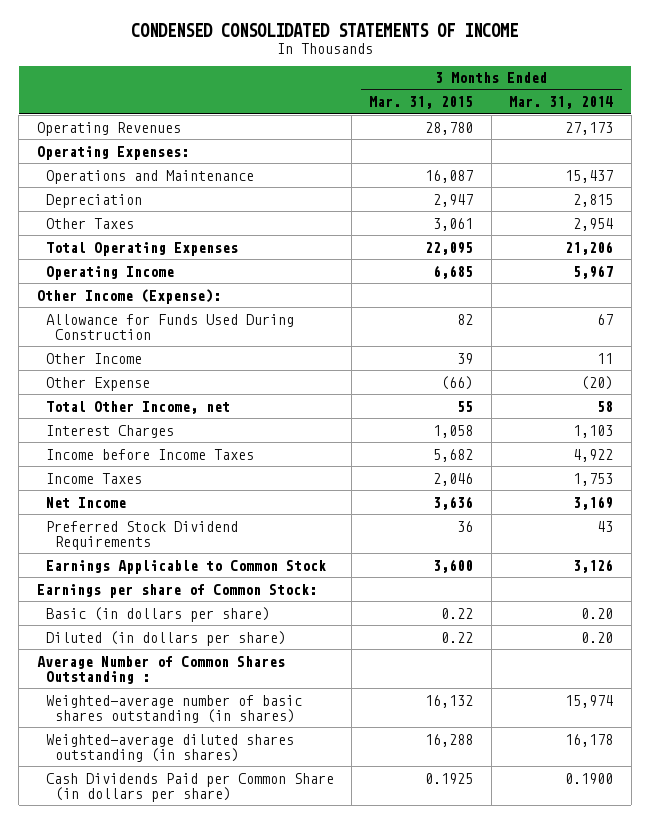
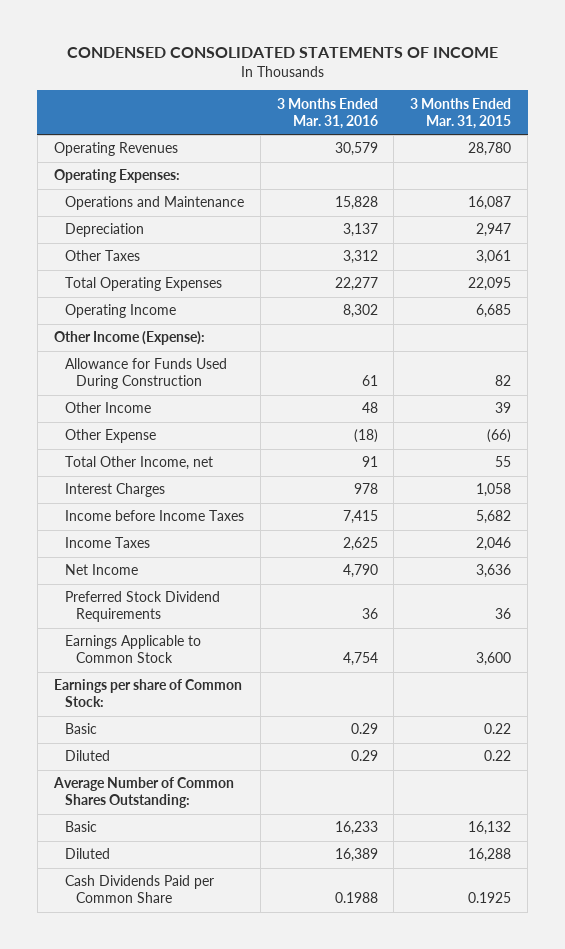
- | 3 Months Ended Mar. 31, 2015 | 3 Months Ended Mar. 31, 2014
+ | 3 Months Ended Mar. 31, 2016 | 3 Months Ended Mar. 31, 2015
- Basic (in dollars per share) | 0.22 | 0.20
- Diluted (in dollars per share) | 0.22 | 0.20
- Average Number of Common Shares Outstanding :
- Weighted-average number of basic shares outstanding (in shares) | 16,132 | 15,974
- Weighted-average diluted shares outstanding (in shares) | 16,288 | 16,178
- Cash Dividends Paid per Common Share (in dollars per share) | 0.1925 | 0.1900
+ Basic | 0.29 | 0.22
+ Diluted | 0.29 | 0.22
+ Average Number of Common Shares Outstanding:
+ Basic | 16,233 | 16,132
+ Diluted | 16,389 | 16,288
+ Cash Dividends Paid per Common Share | 0.1988 | 0.1925

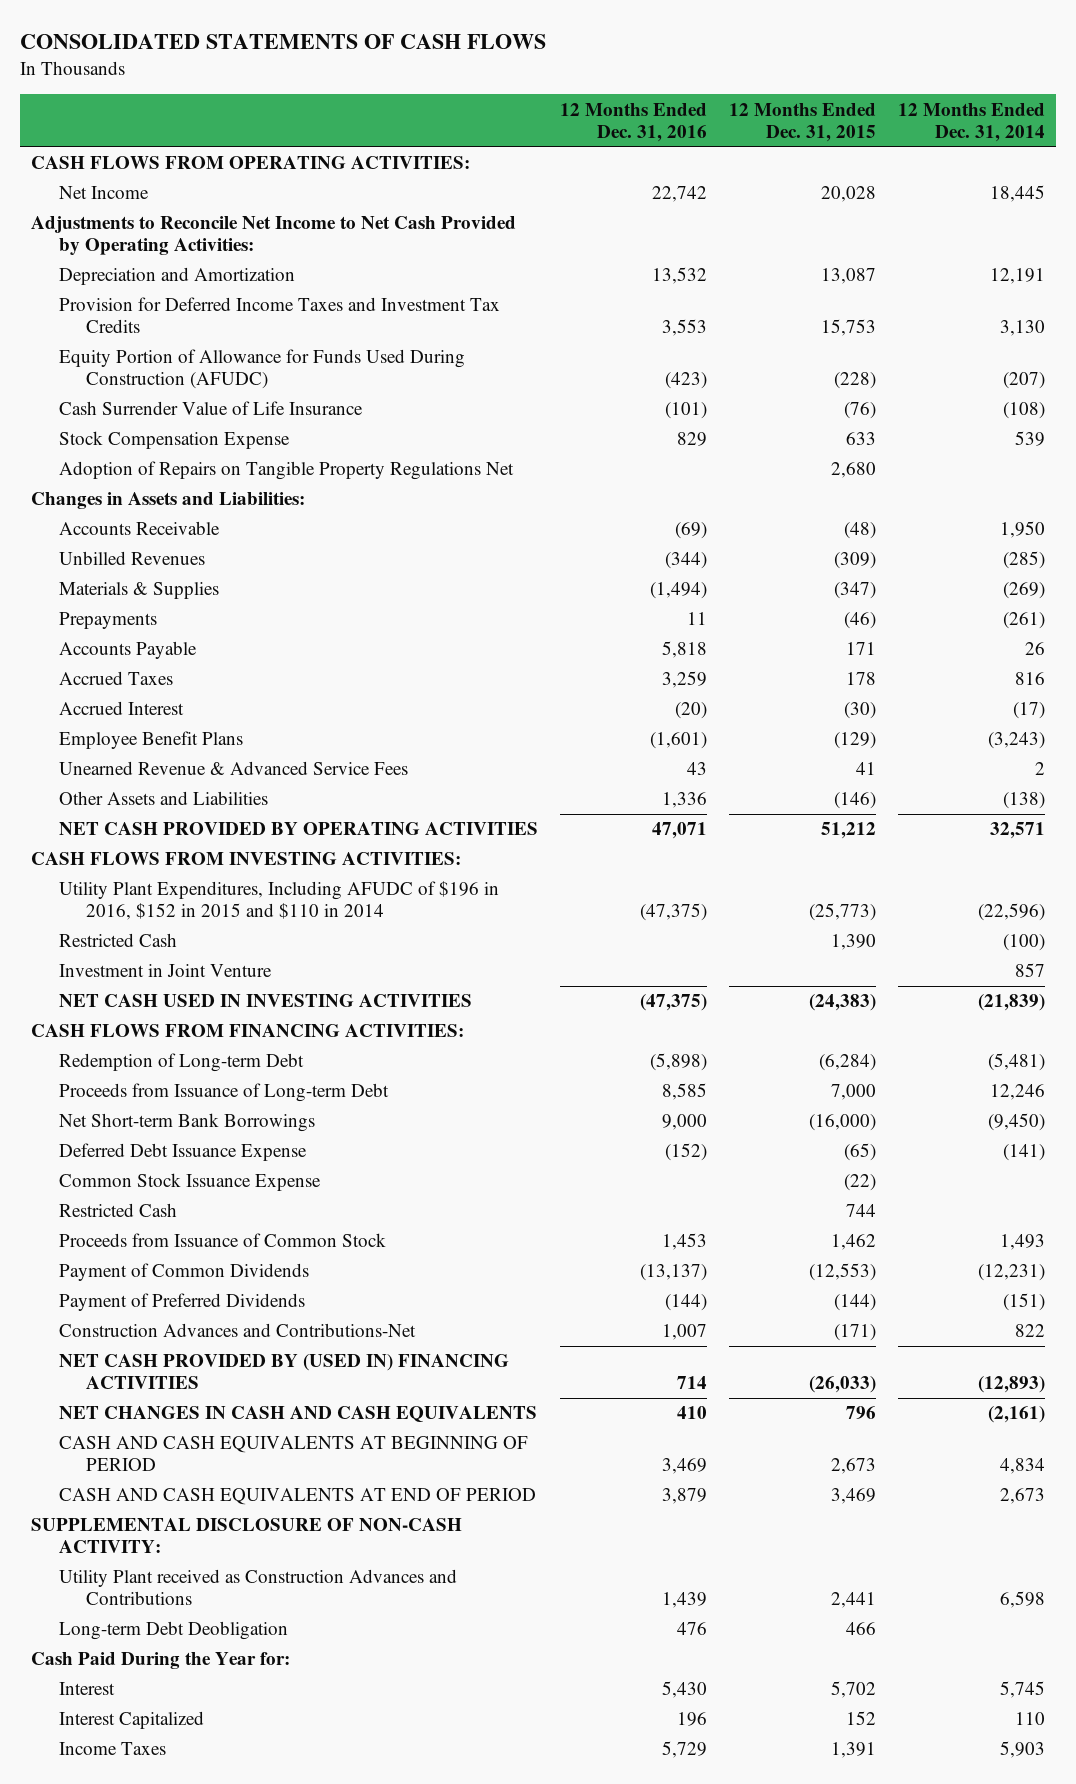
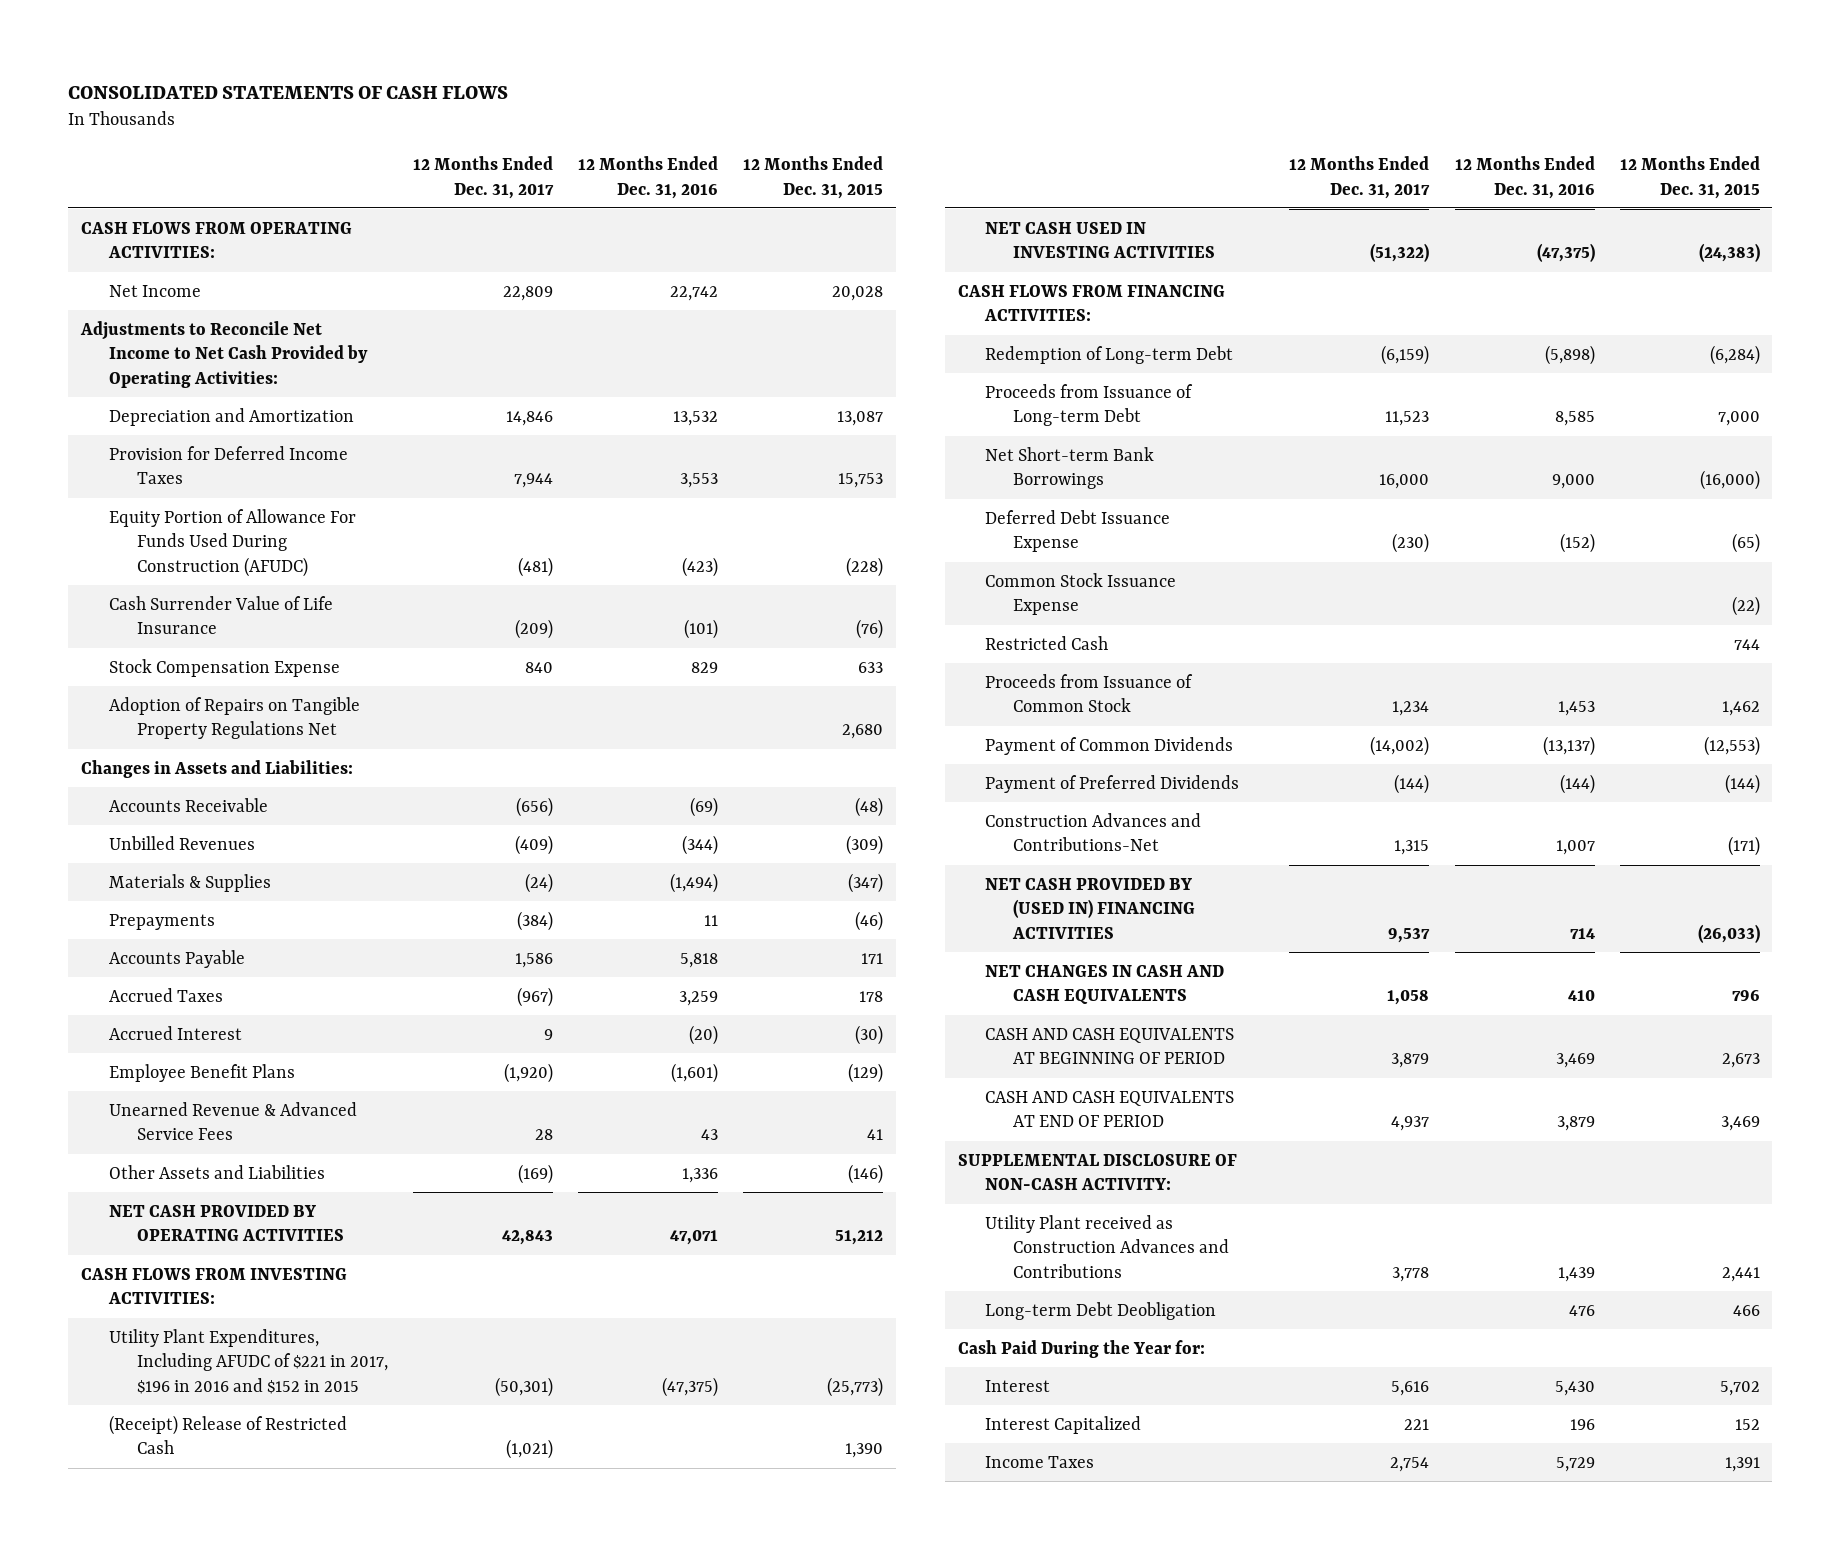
- | 12 Months Ended Dec. 31, 2016 | 12 Months Ended Dec. 31, 2015 | 12 Months Ended Dec. 31, 2014
+ | 12 Months Ended Dec. 31, 2017 | 12 Months Ended Dec. 31, 2016 | 12 Months Ended Dec. 31, 2015
- Provision for Deferred Income Taxes and Investment Tax Credits | 3,553 | 15,753 | 3,130
- Equity Portion of Allowance for Funds Used During Construction (AFUDC) | (423) | (228) | (207)
+ Provision for Deferred Income Taxes | 7,944 | 3,553 | 15,753
+ Equity Portion of Allowance For Funds Used During Construction (AFUDC) | (481) | (423) | (228)
- Utility Plant Expenditures, Including AFUDC of $196 in 2016, $152 in 2015 and $110 in 2014 | (47,375) | (25,773) | (22,596)
- Restricted Cash | | 1,390 | (100)
- Investment in Joint Venture | | | 857
+ Utility Plant Expenditures, Including AFUDC of $221 in 2017, $196 in 2016 and $152 in 2015 | (50,301) | (47,375) | (25,773)
+ (Receipt) Release of Restricted Cash | (1,021) | | 1,390

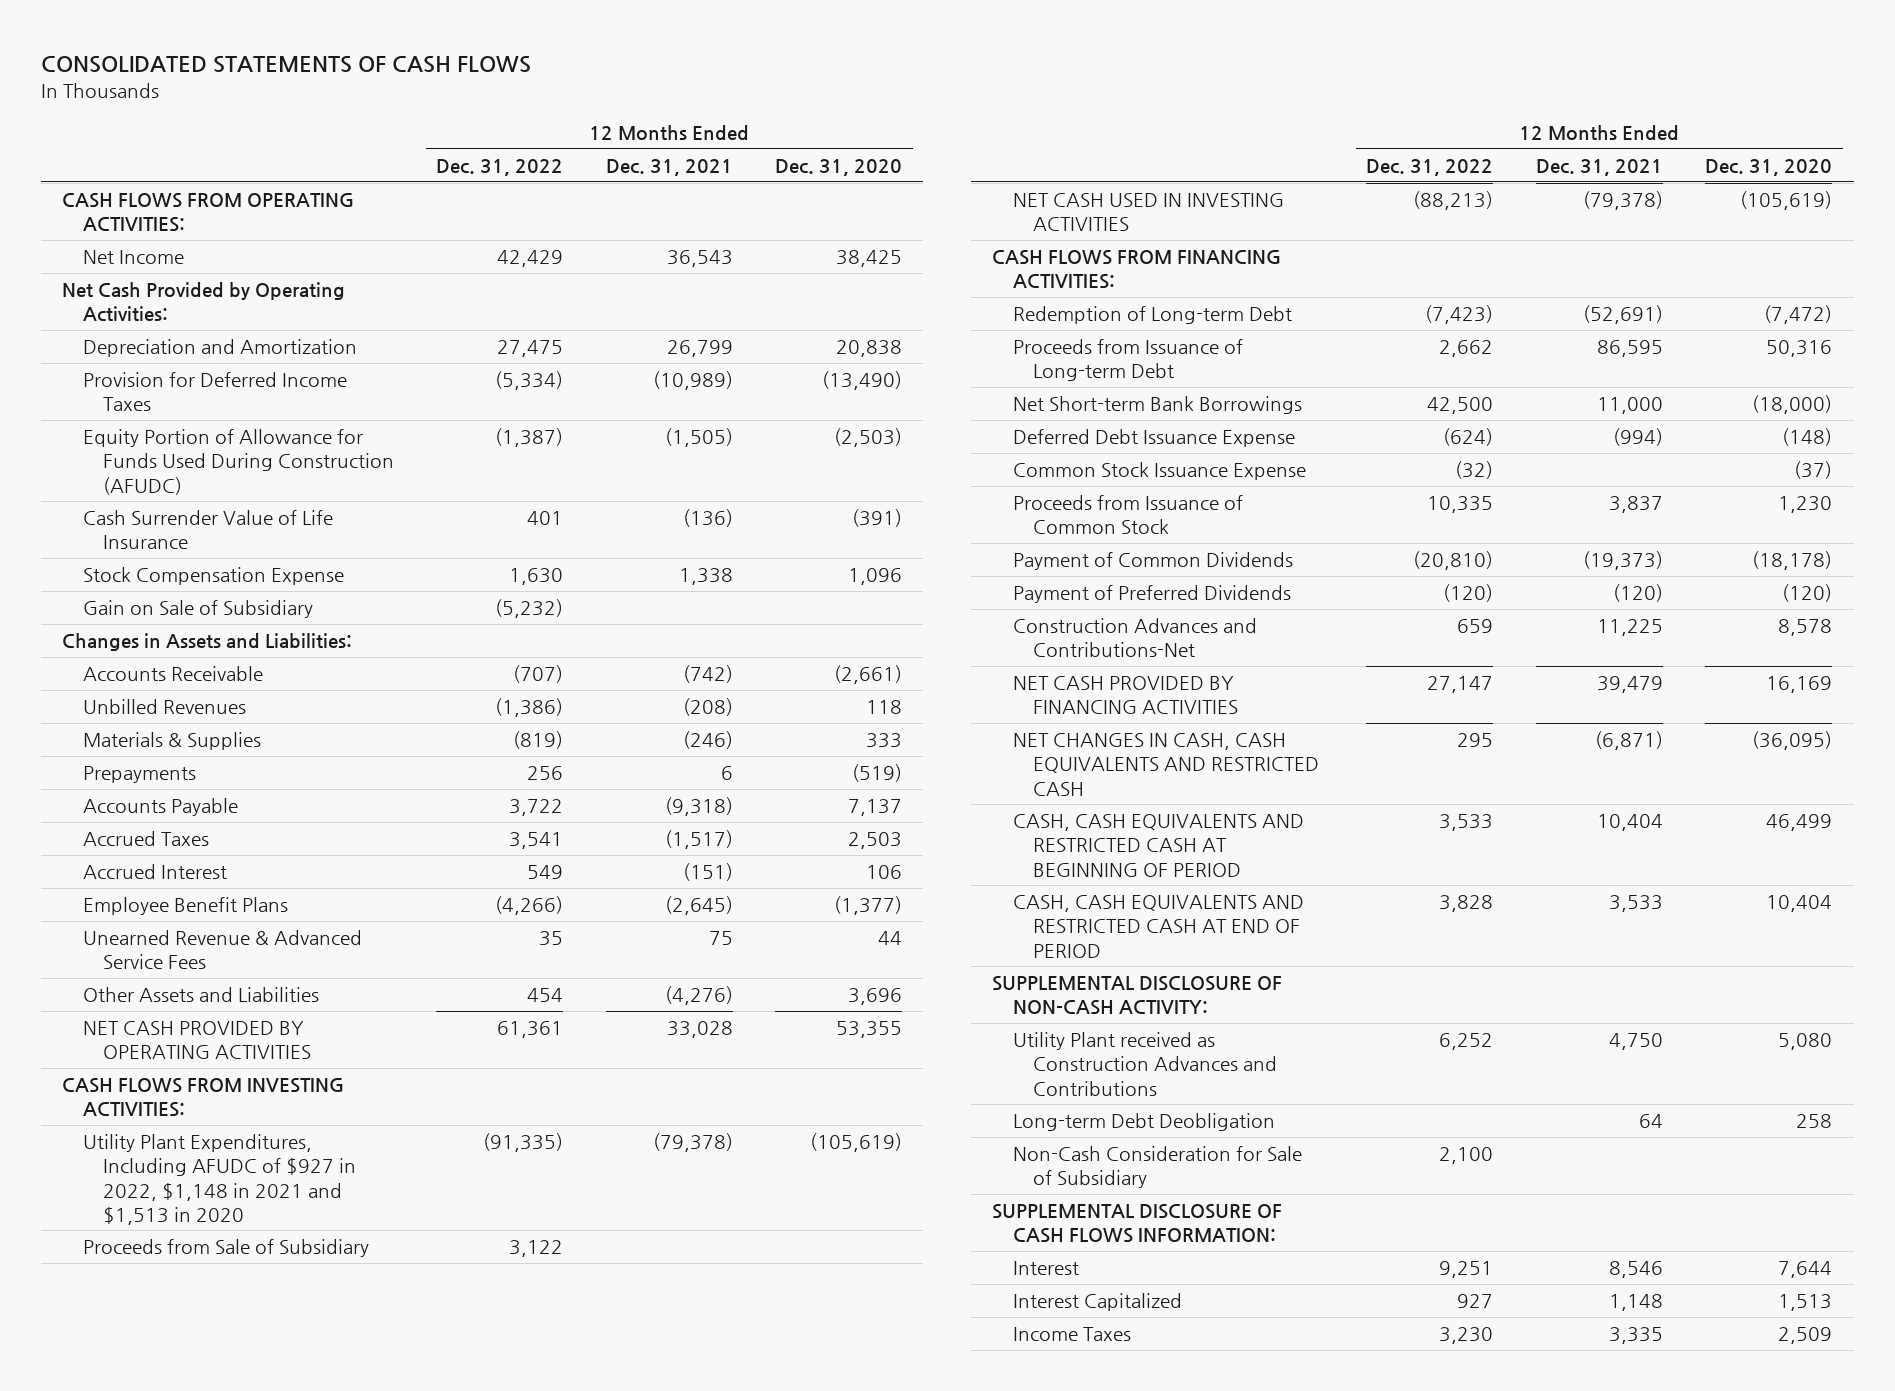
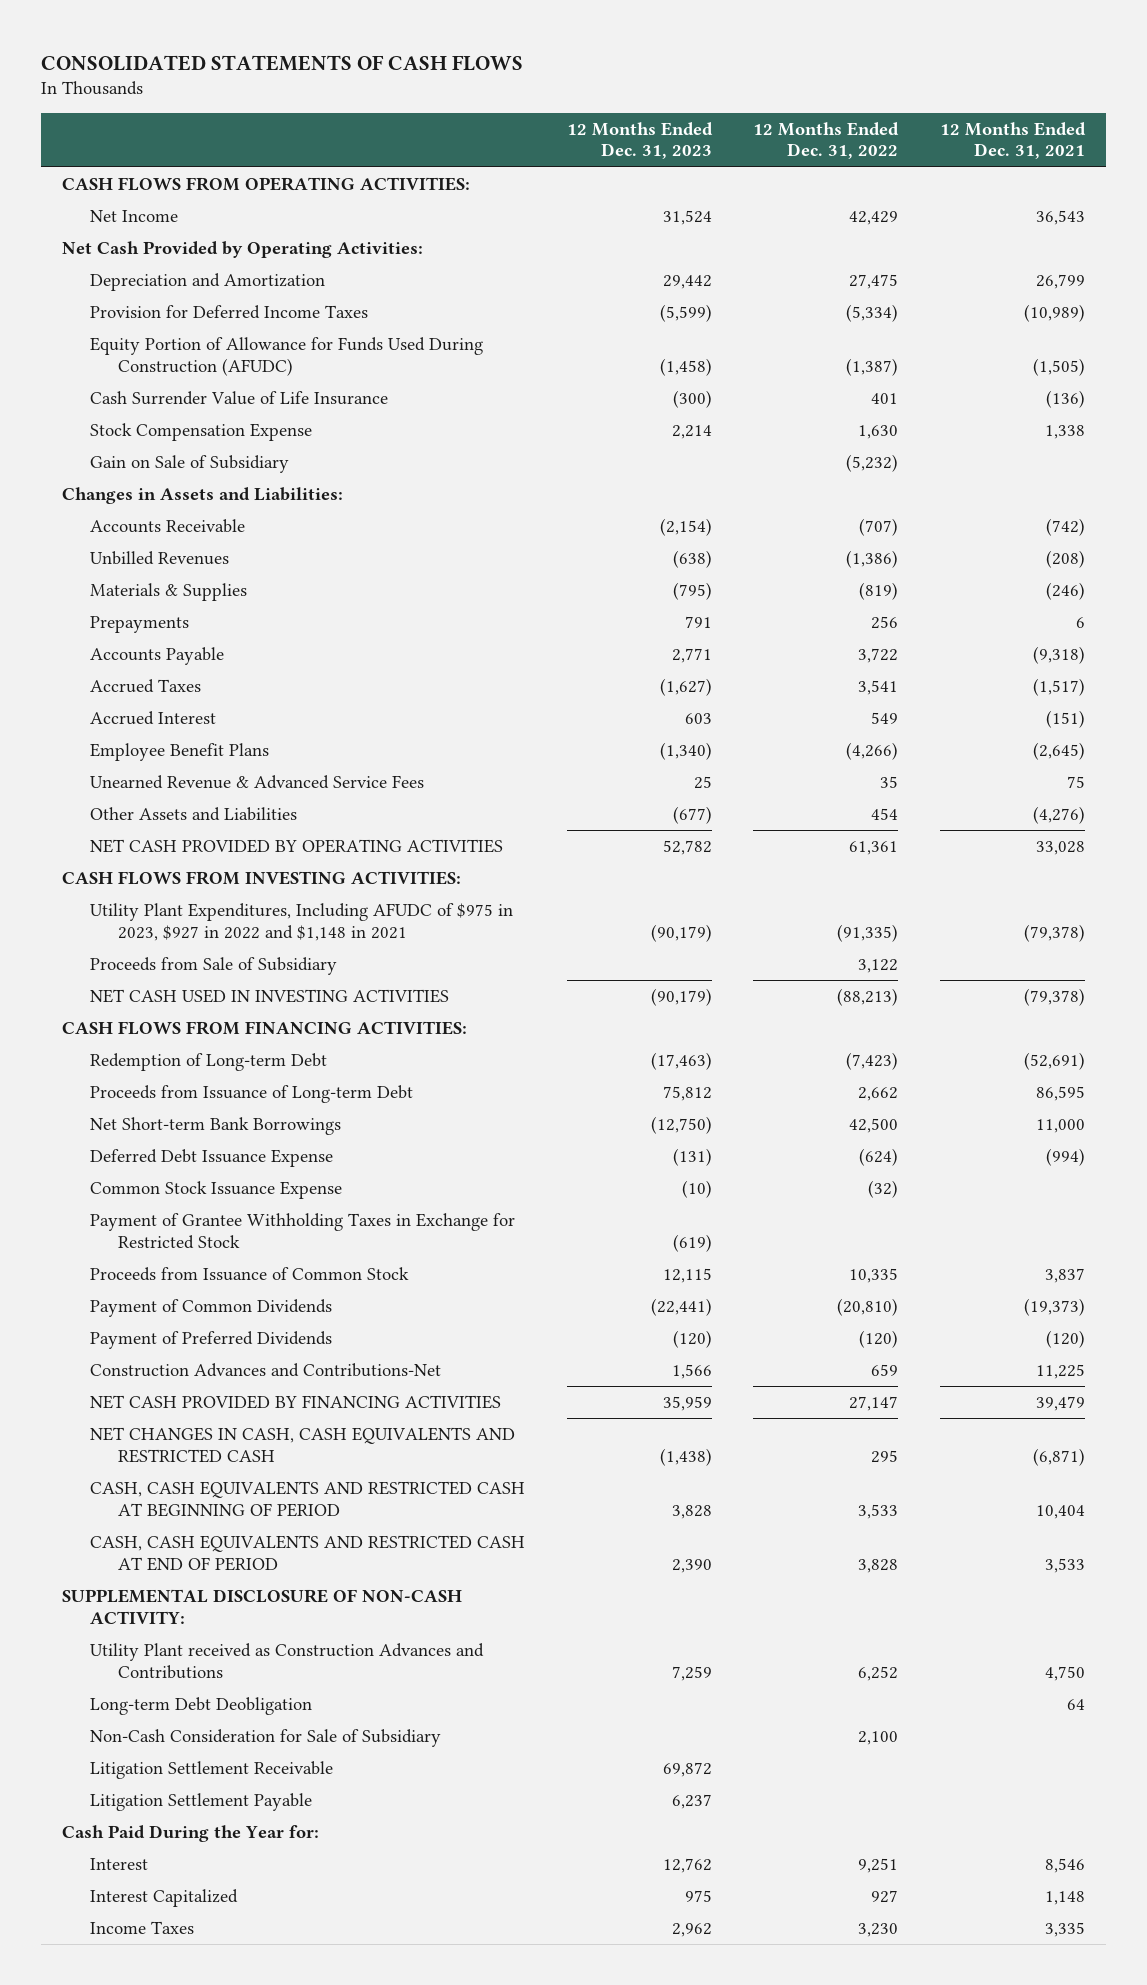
- | 12 Months Ended Dec. 31, 2022 | 12 Months Ended Dec. 31, 2021 | 12 Months Ended Dec. 31, 2020
+ | 12 Months Ended Dec. 31, 2023 | 12 Months Ended Dec. 31, 2022 | 12 Months Ended Dec. 31, 2021
- Utility Plant Expenditures, Including AFUDC of $927 in 2022, $1,148 in 2021 and $1,513 in 2020 | (91,335) | (79,378) | (105,619)
+ Utility Plant Expenditures, Including AFUDC of $975 in 2023, $927 in 2022 and $1,148 in 2021 | (90,179) | (91,335) | (79,378)
+ Payment of Grantee Withholding Taxes in Exchange for Restricted Stock | (619) | |
- SUPPLEMENTAL DISCLOSURE OF CASH FLOWS INFORMATION:
+ Litigation Settlement Receivable | 69,872 | |
+ Litigation Settlement Payable | 6,237 | |
+ Cash Paid During the Year for:

